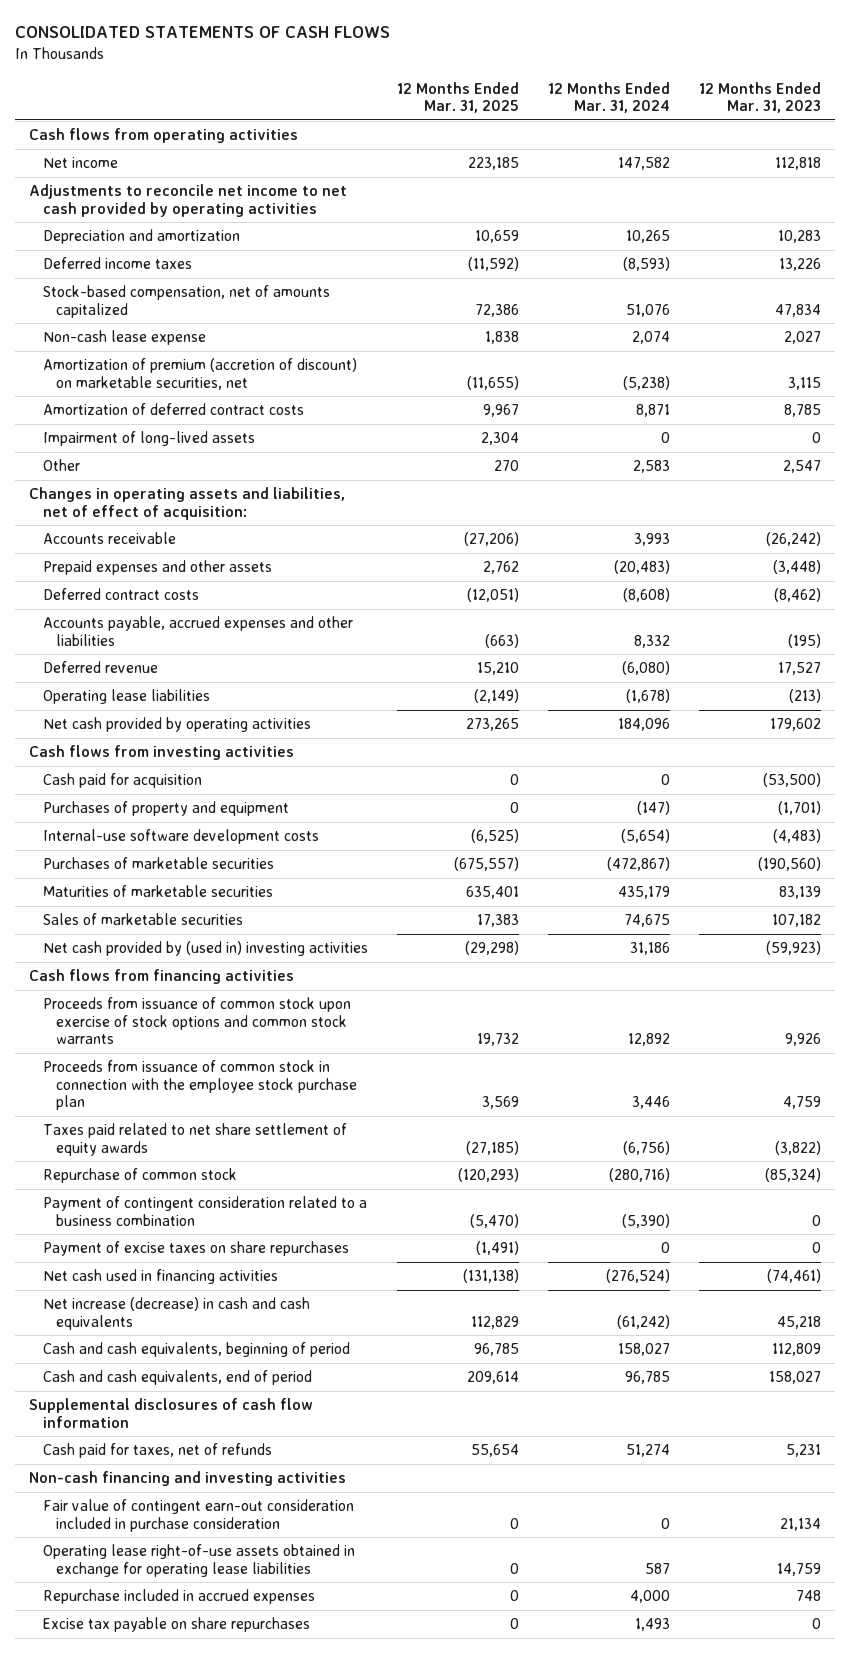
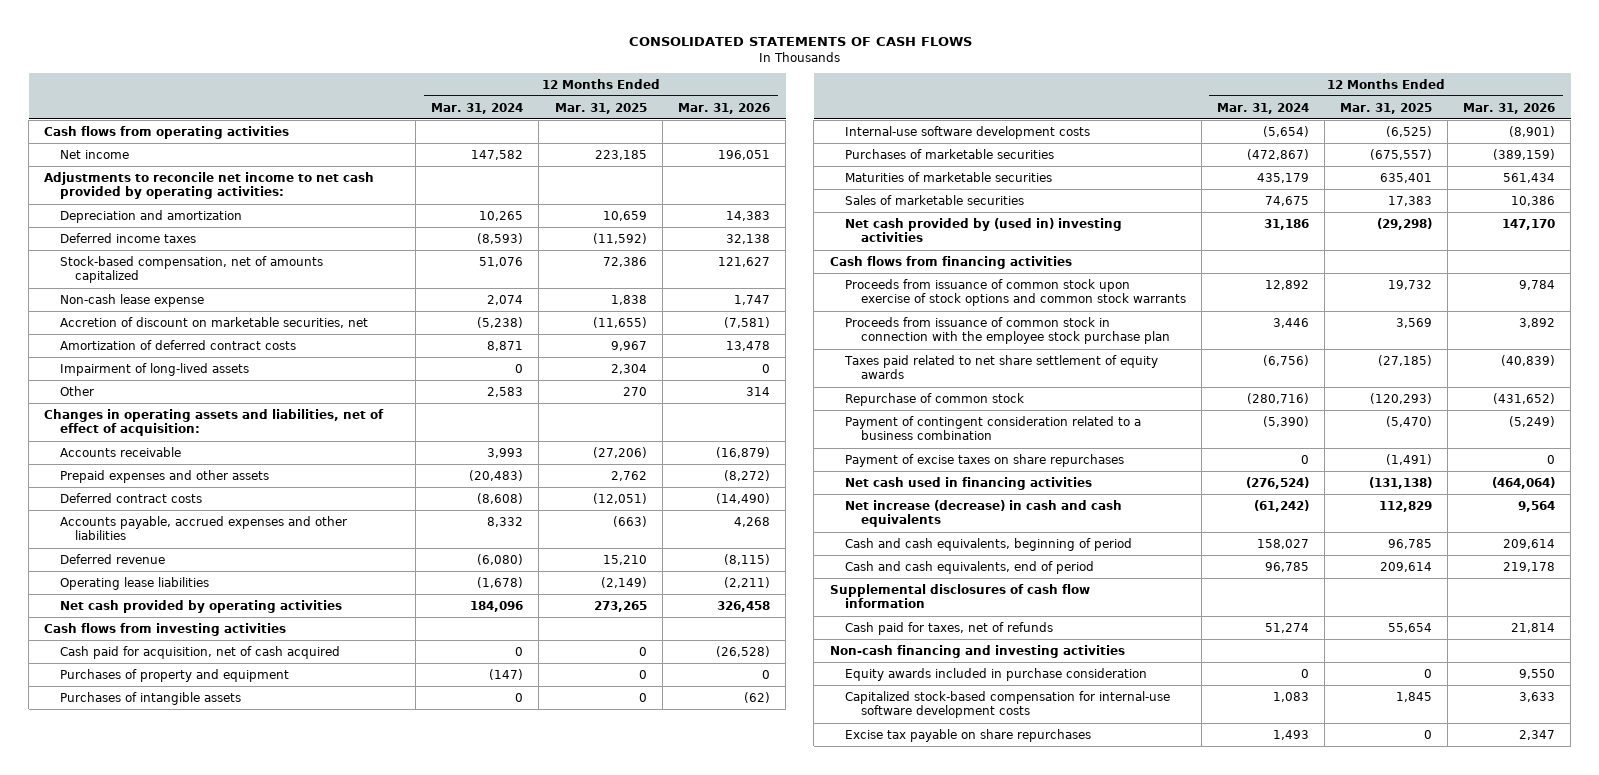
- | 12 Months Ended Mar. 31, 2025 | 12 Months Ended Mar. 31, 2024 | 12 Months Ended Mar. 31, 2023
+ | 12 Months Ended Mar. 31, 2024 | 12 Months Ended Mar. 31, 2025 | 12 Months Ended Mar. 31, 2026
- Adjustments to reconcile net income to net cash provided by operating activities
+ Adjustments to reconcile net income to net cash provided by operating activities:
- Amortization of premium (accretion of discount) on marketable securities, net | (11,655) | (5,238) | 3,115
+ Accretion of discount on marketable securities, net | (5,238) | (11,655) | (7,581)
- Cash paid for acquisition | 0 | 0 | (53,500)
+ Cash paid for acquisition, net of cash acquired | 0 | 0 | (26,528)
+ Purchases of intangible assets | 0 | 0 | (62)
- Fair value of contingent earn-out consideration included in purchase consideration | 0 | 0 | 21,134
- Operating lease right-of-use assets obtained in exchange for operating lease liabilities | 0 | 587 | 14,759
- Repurchase included in accrued expenses | 0 | 4,000 | 748
+ Equity awards included in purchase consideration | 0 | 0 | 9,550
+ Capitalized stock-based compensation for internal-use software development costs | 1,083 | 1,845 | 3,633

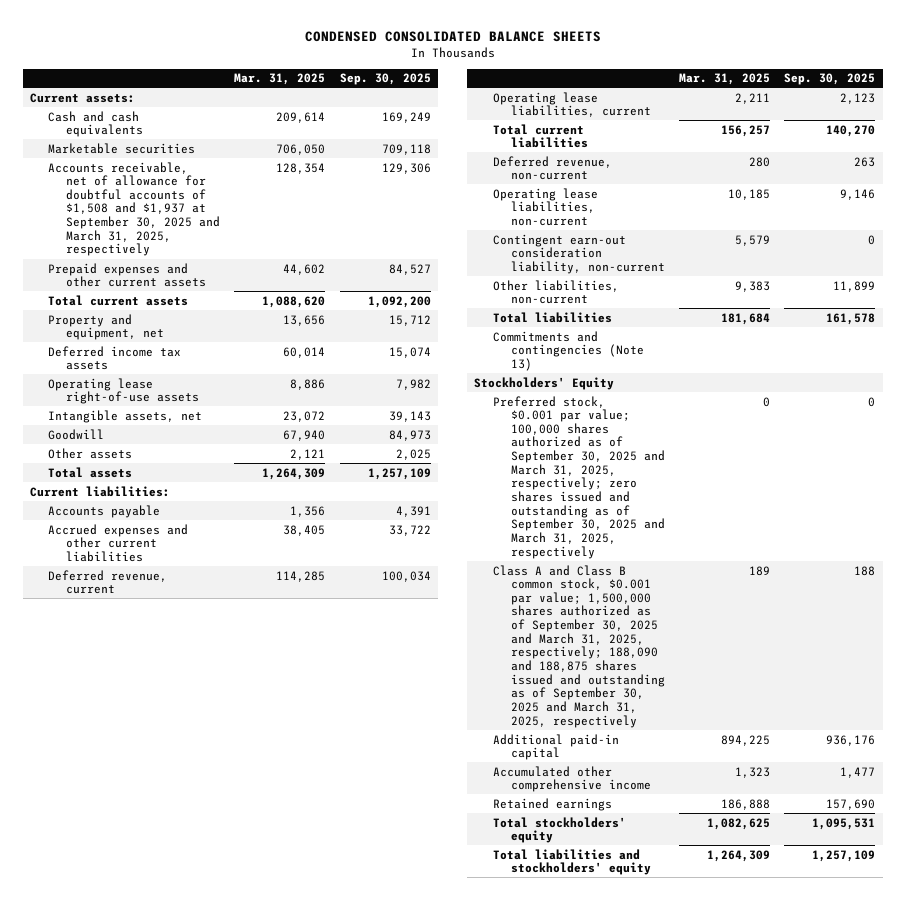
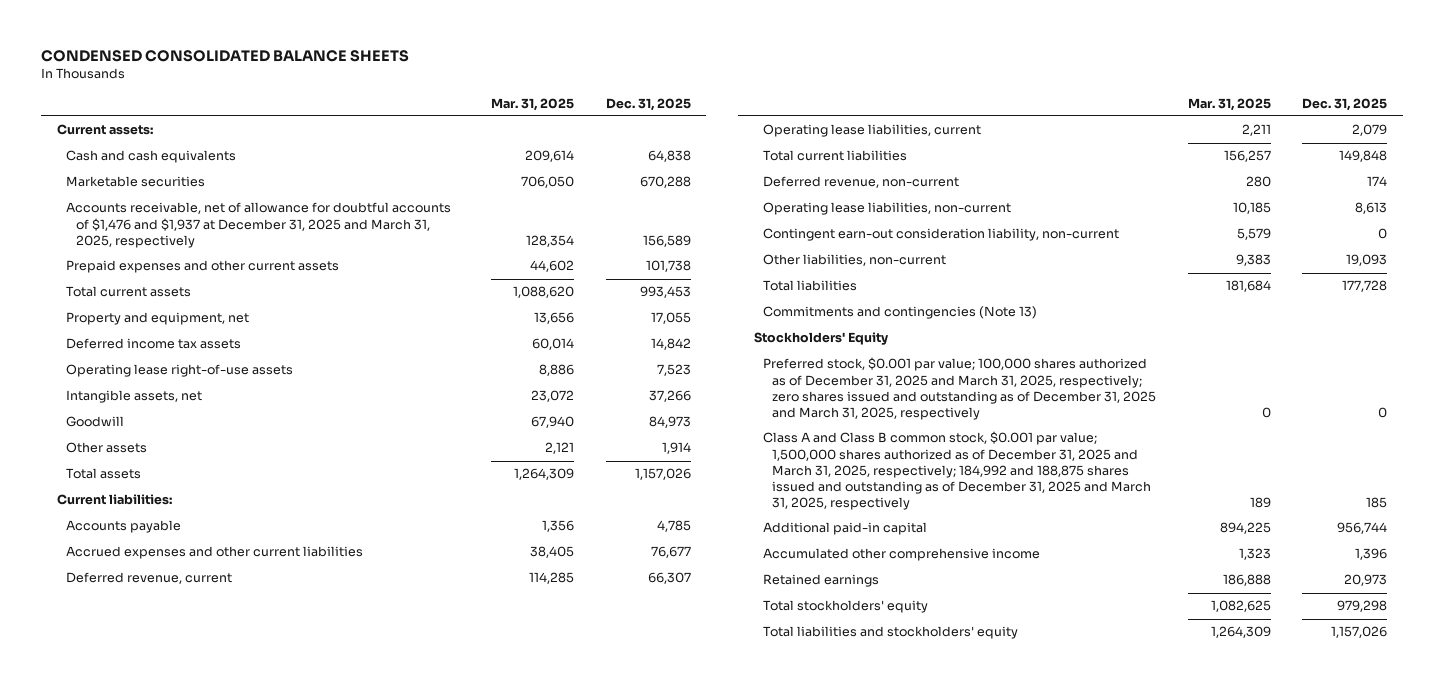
- | Mar. 31, 2025 | Sep. 30, 2025
+ | Mar. 31, 2025 | Dec. 31, 2025
- Accounts receivable, net of allowance for doubtful accounts of $1,508 and $1,937 at September 30, 2025 and March 31, 2025, respectively | 128,354 | 129,306
+ Accounts receivable, net of allowance for doubtful accounts of $1,476 and $1,937 at December 31, 2025 and March 31, 2025, respectively | 128,354 | 156,589
- Preferred stock, $0.001 par value; 100,000 shares authorized as of September 30, 2025 and March 31, 2025, respectively; zero shares issued and outstanding as of September 30, 2025 and March 31, 2025, respectively | 0 | 0
- Class A and Class B common stock, $0.001 par value; 1,500,000 shares authorized as of September 30, 2025 and March 31, 2025, respectively; 188,090 and 188,875 shares issued and outstanding as of September 30, 2025 and March 31, 2025, respectively | 189 | 188
+ Preferred stock, $0.001 par value; 100,000 shares authorized as of December 31, 2025 and March 31, 2025, respectively; zero shares issued and outstanding as of December 31, 2025 and March 31, 2025, respectively | 0 | 0
+ Class A and Class B common stock, $0.001 par value; 1,500,000 shares authorized as of December 31, 2025 and March 31, 2025, respectively; 184,992 and 188,875 shares issued and outstanding as of December 31, 2025 and March 31, 2025, respectively | 189 | 185

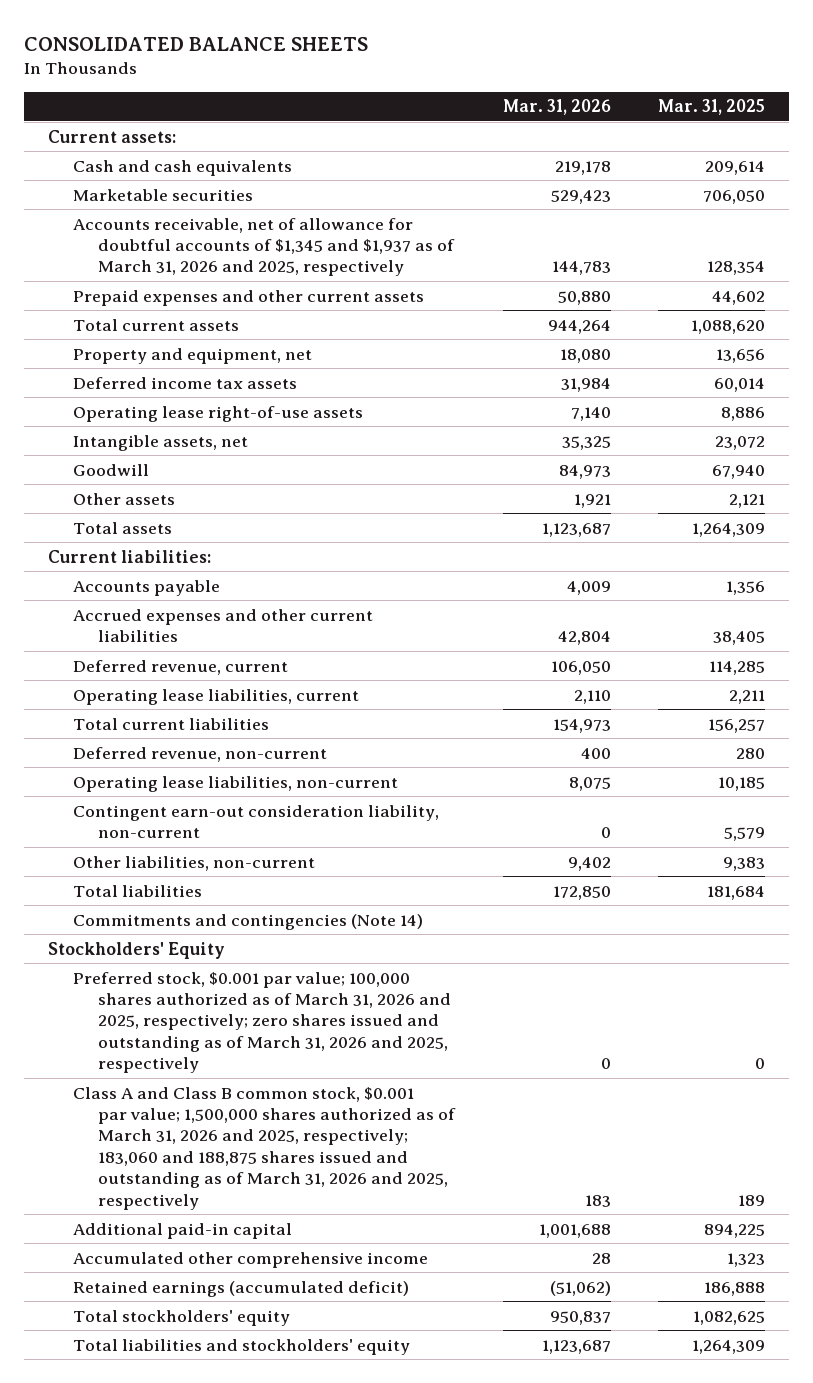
- CONDENSED CONSOLIDATED BALANCE SHEETS
+ CONSOLIDATED BALANCE SHEETS
- | Mar. 31, 2025 | Dec. 31, 2025
+ | Mar. 31, 2026 | Mar. 31, 2025
- Accounts receivable, net of allowance for doubtful accounts of $1,476 and $1,937 at December 31, 2025 and March 31, 2025, respectively | 128,354 | 156,589
+ Accounts receivable, net of allowance for doubtful accounts of $1,345 and $1,937 as of March 31, 2026 and 2025, respectively | 144,783 | 128,354
- Commitments and contingencies (Note 13)
+ Commitments and contingencies (Note 14)
- Preferred stock, $0.001 par value; 100,000 shares authorized as of December 31, 2025 and March 31, 2025, respectively; zero shares issued and outstanding as of December 31, 2025 and March 31, 2025, respectively | 0 | 0
- Class A and Class B common stock, $0.001 par value; 1,500,000 shares authorized as of December 31, 2025 and March 31, 2025, respectively; 184,992 and 188,875 shares issued and outstanding as of December 31, 2025 and March 31, 2025, respectively | 189 | 185
+ Preferred stock, $0.001 par value; 100,000 shares authorized as of March 31, 2026 and 2025, respectively; zero shares issued and outstanding as of March 31, 2026 and 2025, respectively | 0 | 0
+ Class A and Class B common stock, $0.001 par value; 1,500,000 shares authorized as of March 31, 2026 and 2025, respectively; 183,060 and 188,875 shares issued and outstanding as of March 31, 2026 and 2025, respectively | 183 | 189
- Retained earnings | 186,888 | 20,973
+ Retained earnings (accumulated deficit) | (51,062) | 186,888

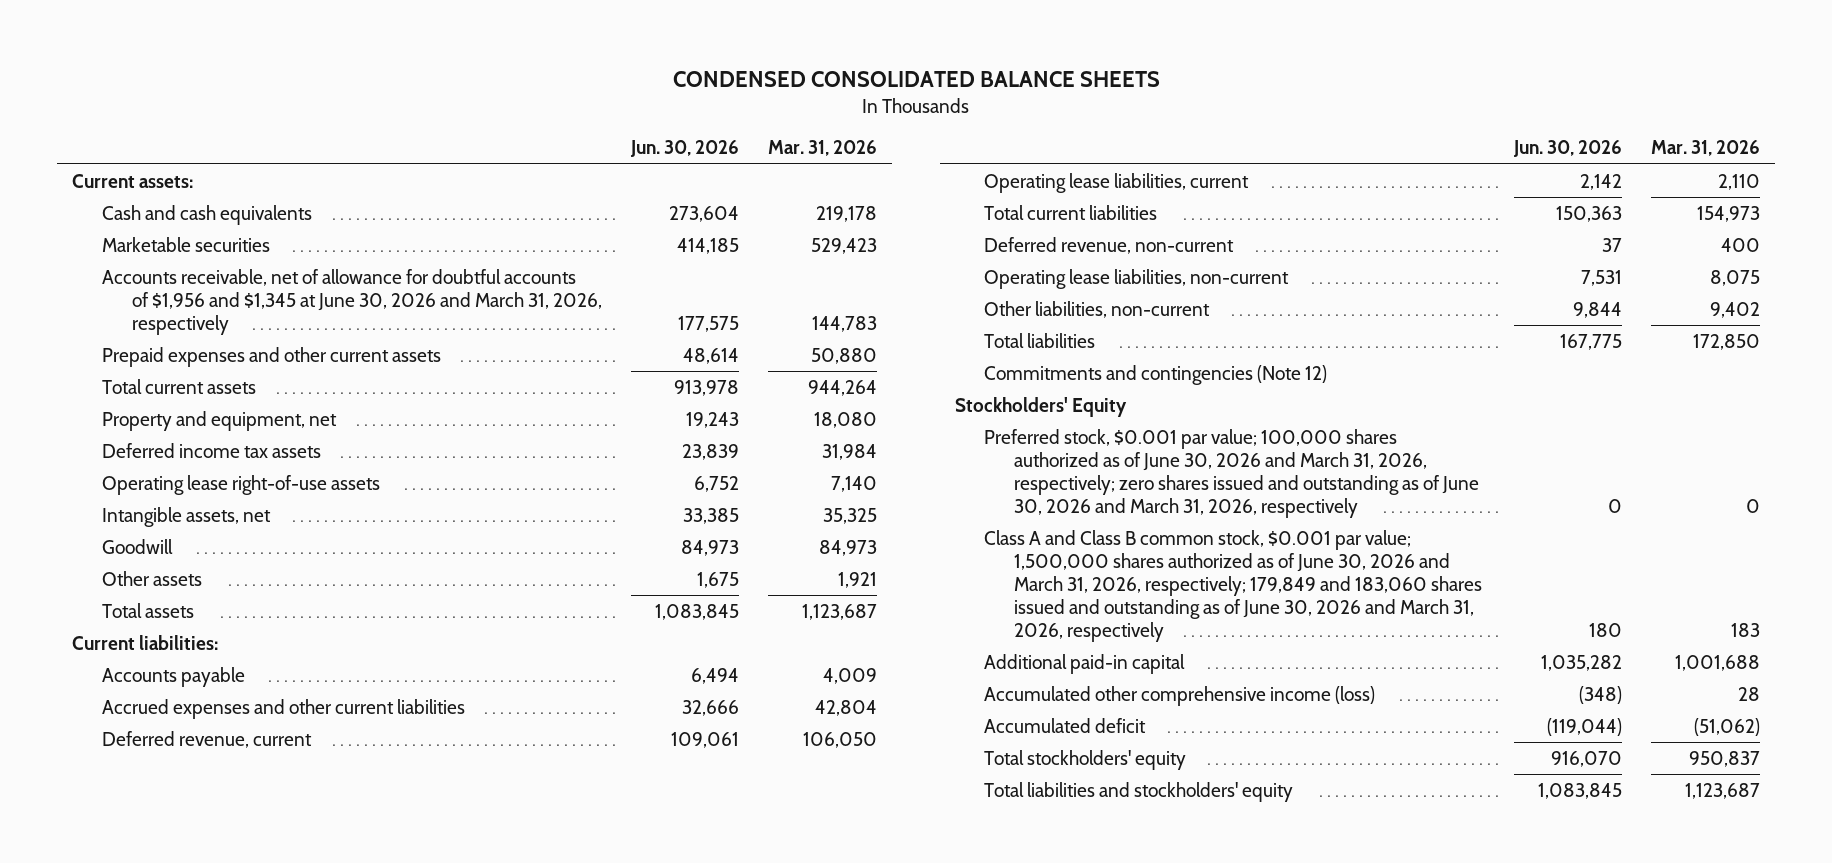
- CONSOLIDATED BALANCE SHEETS
+ CONDENSED CONSOLIDATED BALANCE SHEETS
- | Mar. 31, 2026 | Mar. 31, 2025
+ | Jun. 30, 2026 | Mar. 31, 2026
- Accounts receivable, net of allowance for doubtful accounts of $1,345 and $1,937 as of March 31, 2026 and 2025, respectively | 144,783 | 128,354
+ Accounts receivable, net of allowance for doubtful accounts of $1,956 and $1,345 at June 30, 2026 and March 31, 2026, respectively | 177,575 | 144,783
- Contingent earn-out consideration liability, non-current | 0 | 5,579
- Commitments and contingencies (Note 14)
+ Commitments and contingencies (Note 12)
- Preferred stock, $0.001 par value; 100,000 shares authorized as of March 31, 2026 and 2025, respectively; zero shares issued and outstanding as of March 31, 2026 and 2025, respectively | 0 | 0
- Class A and Class B common stock, $0.001 par value; 1,500,000 shares authorized as of March 31, 2026 and 2025, respectively; 183,060 and 188,875 shares issued and outstanding as of March 31, 2026 and 2025, respectively | 183 | 189
+ Preferred stock, $0.001 par value; 100,000 shares authorized as of June 30, 2026 and March 31, 2026, respectively; zero shares issued and outstanding as of June 30, 2026 and March 31, 2026, respectively | 0 | 0
+ Class A and Class B common stock, $0.001 par value; 1,500,000 shares authorized as of June 30, 2026 and March 31, 2026, respectively; 179,849 and 183,060 shares issued and outstanding as of June 30, 2026 and March 31, 2026, respectively | 180 | 183
- Accumulated other comprehensive income | 28 | 1,323
- Retained earnings (accumulated deficit) | (51,062) | 186,888
+ Accumulated other comprehensive income (loss) | (348) | 28
+ Accumulated deficit | (119,044) | (51,062)

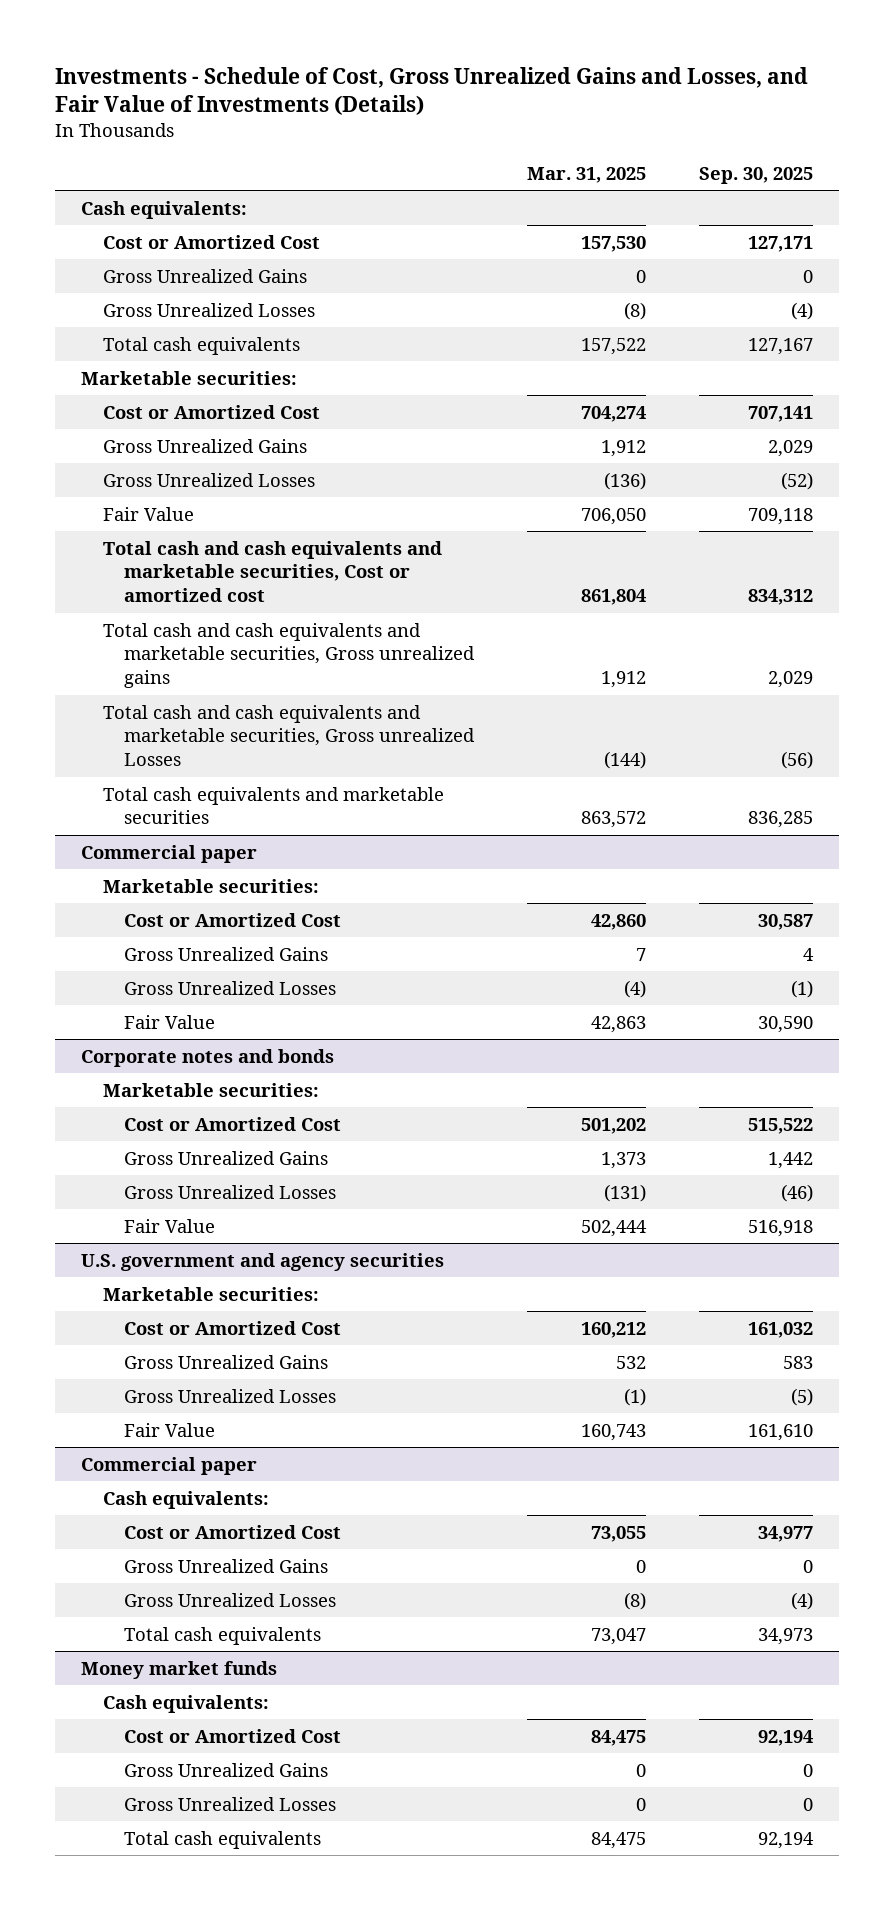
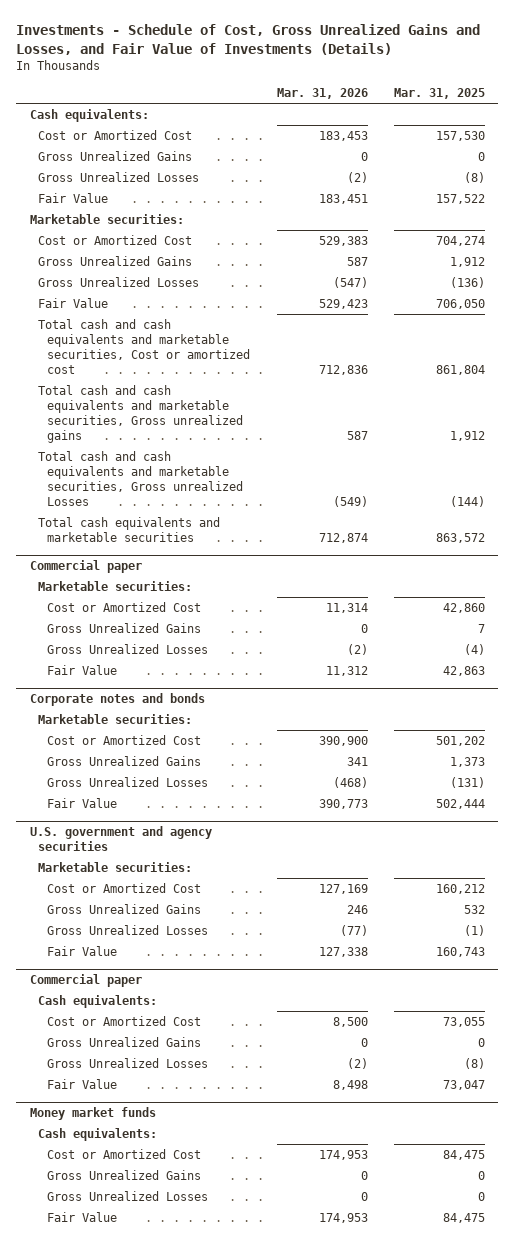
- | Mar. 31, 2025 | Sep. 30, 2025
+ | Mar. 31, 2026 | Mar. 31, 2025
- Total cash equivalents | 157,522 | 127,167
+ Fair Value | 183,451 | 157,522
@ Commercial paper
- Total cash equivalents | 73,047 | 34,973
+ Fair Value | 8,498 | 73,047
@ Money market funds
- Total cash equivalents | 84,475 | 92,194
+ Fair Value | 174,953 | 84,475

